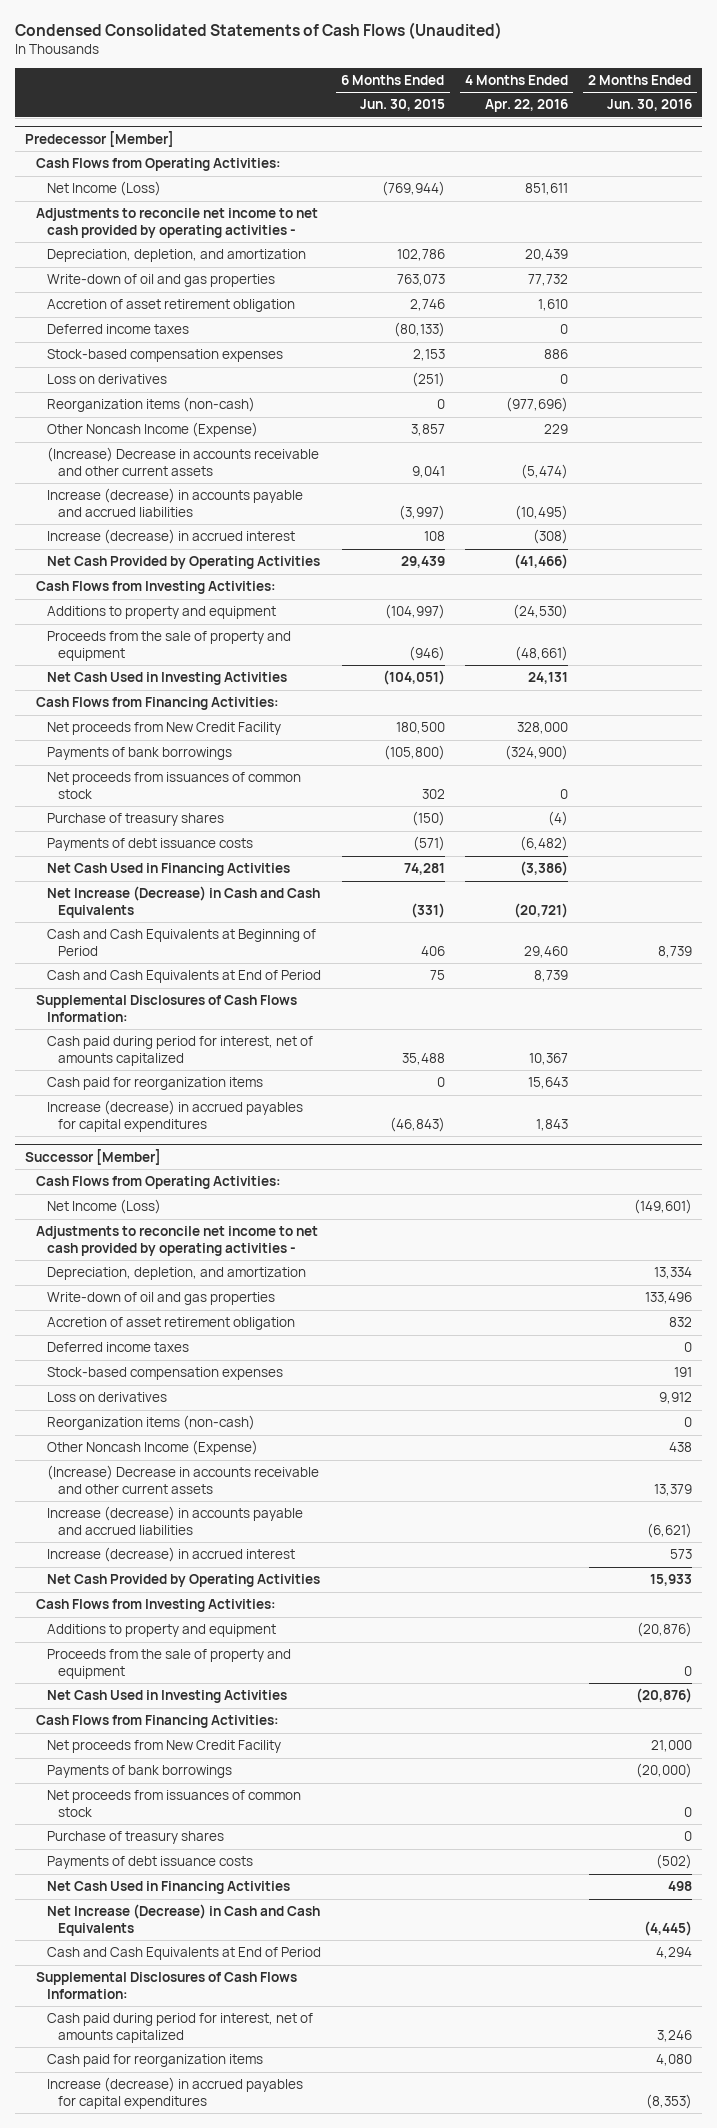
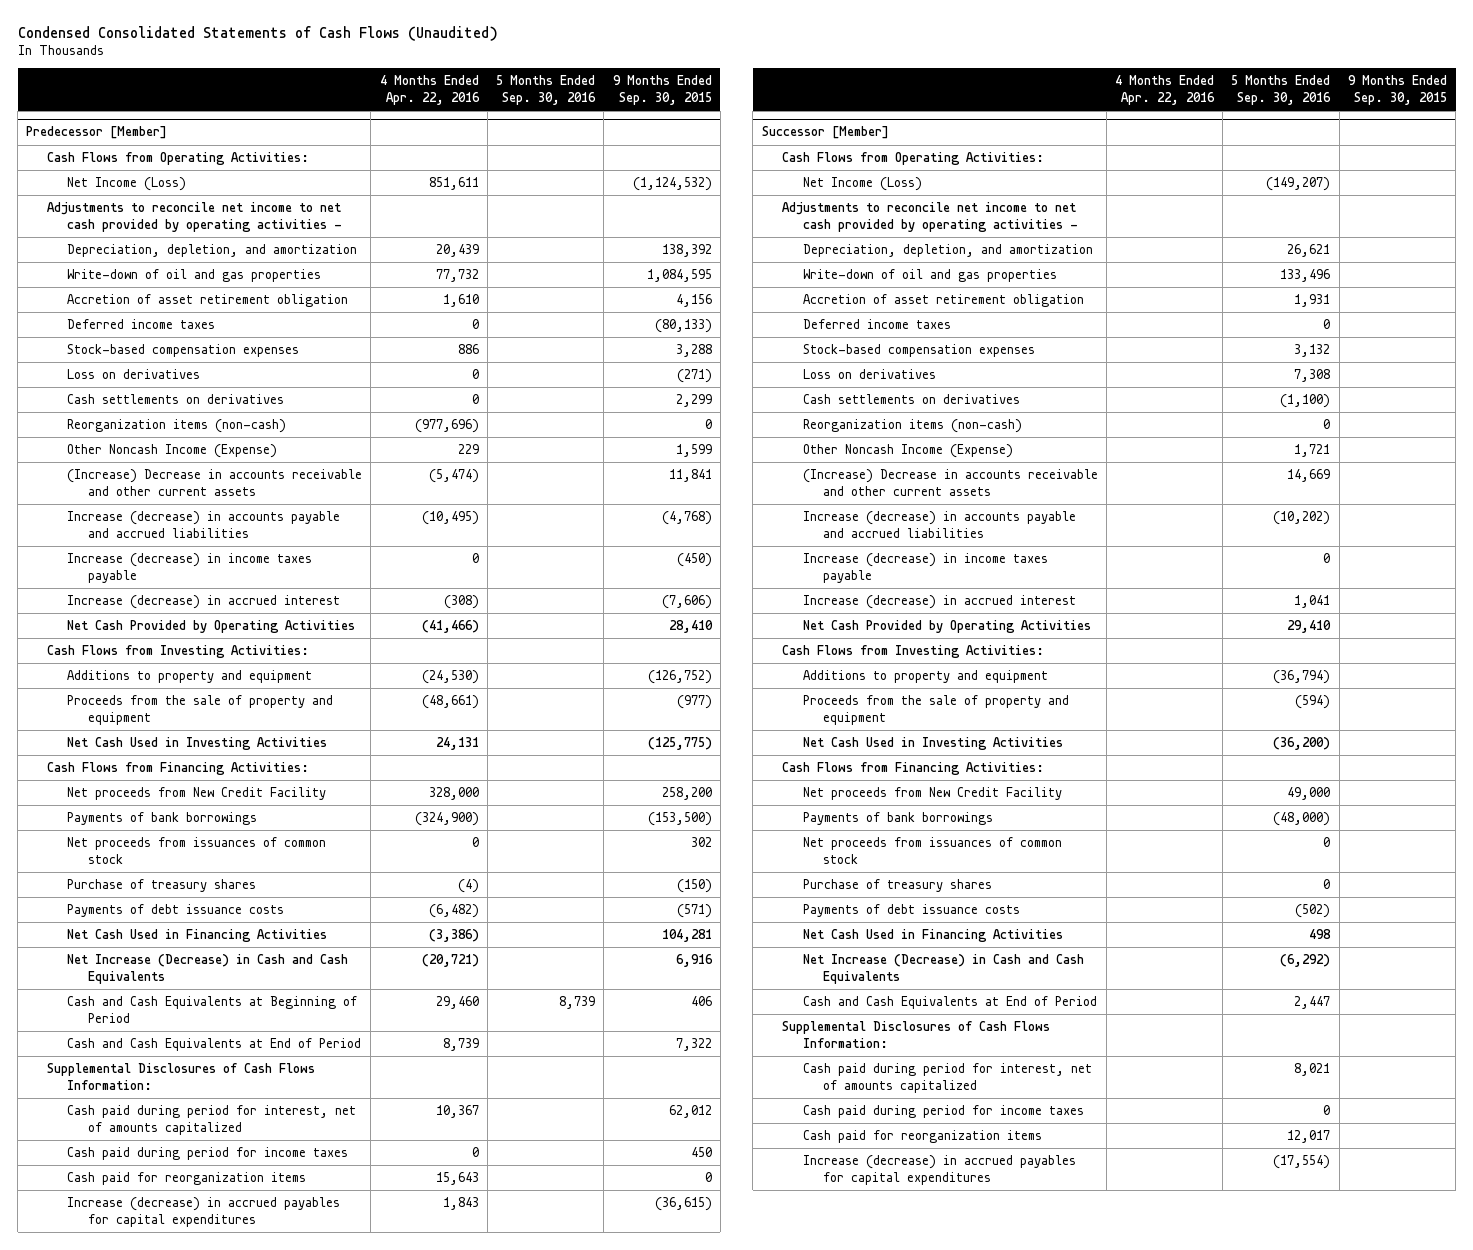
- | 6 Months Ended Jun. 30, 2015 | 4 Months Ended Apr. 22, 2016 | 2 Months Ended Jun. 30, 2016
+ | 4 Months Ended Apr. 22, 2016 | 5 Months Ended Sep. 30, 2016 | 9 Months Ended Sep. 30, 2015
@ Predecessor [Member]
+ Cash settlements on derivatives | 0 | | 2,299
+ Increase (decrease) in income taxes payable | 0 | | (450)
+ Cash paid during period for income taxes | 0 | | 450
@ Successor [Member]
+ Cash settlements on derivatives | | (1,100) |
+ Increase (decrease) in income taxes payable | | 0 |
+ Cash paid during period for income taxes | | 0 |

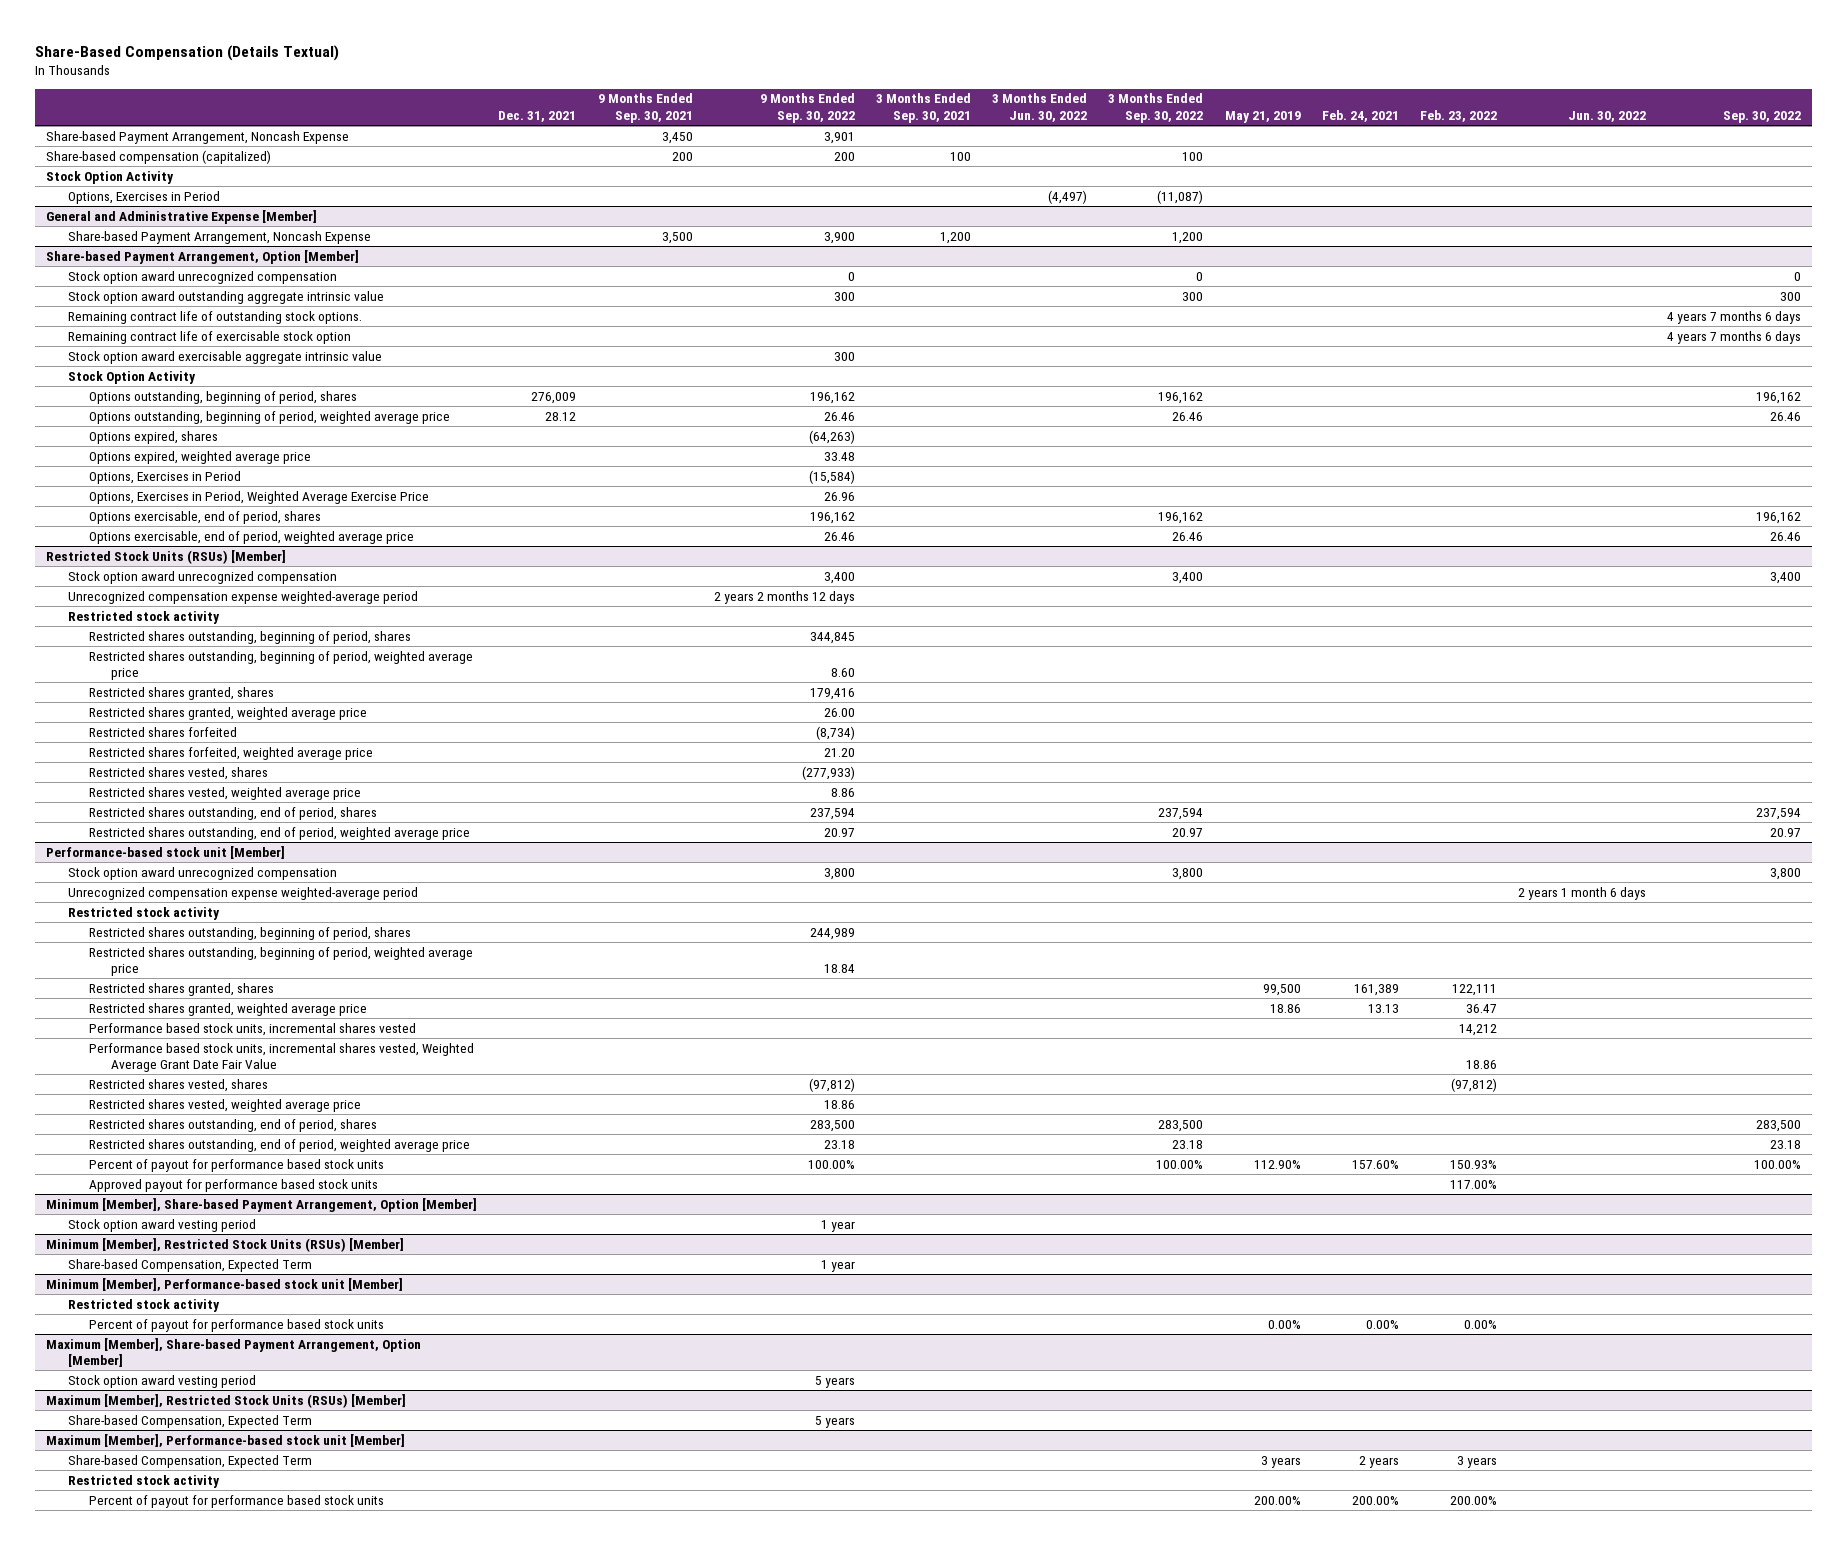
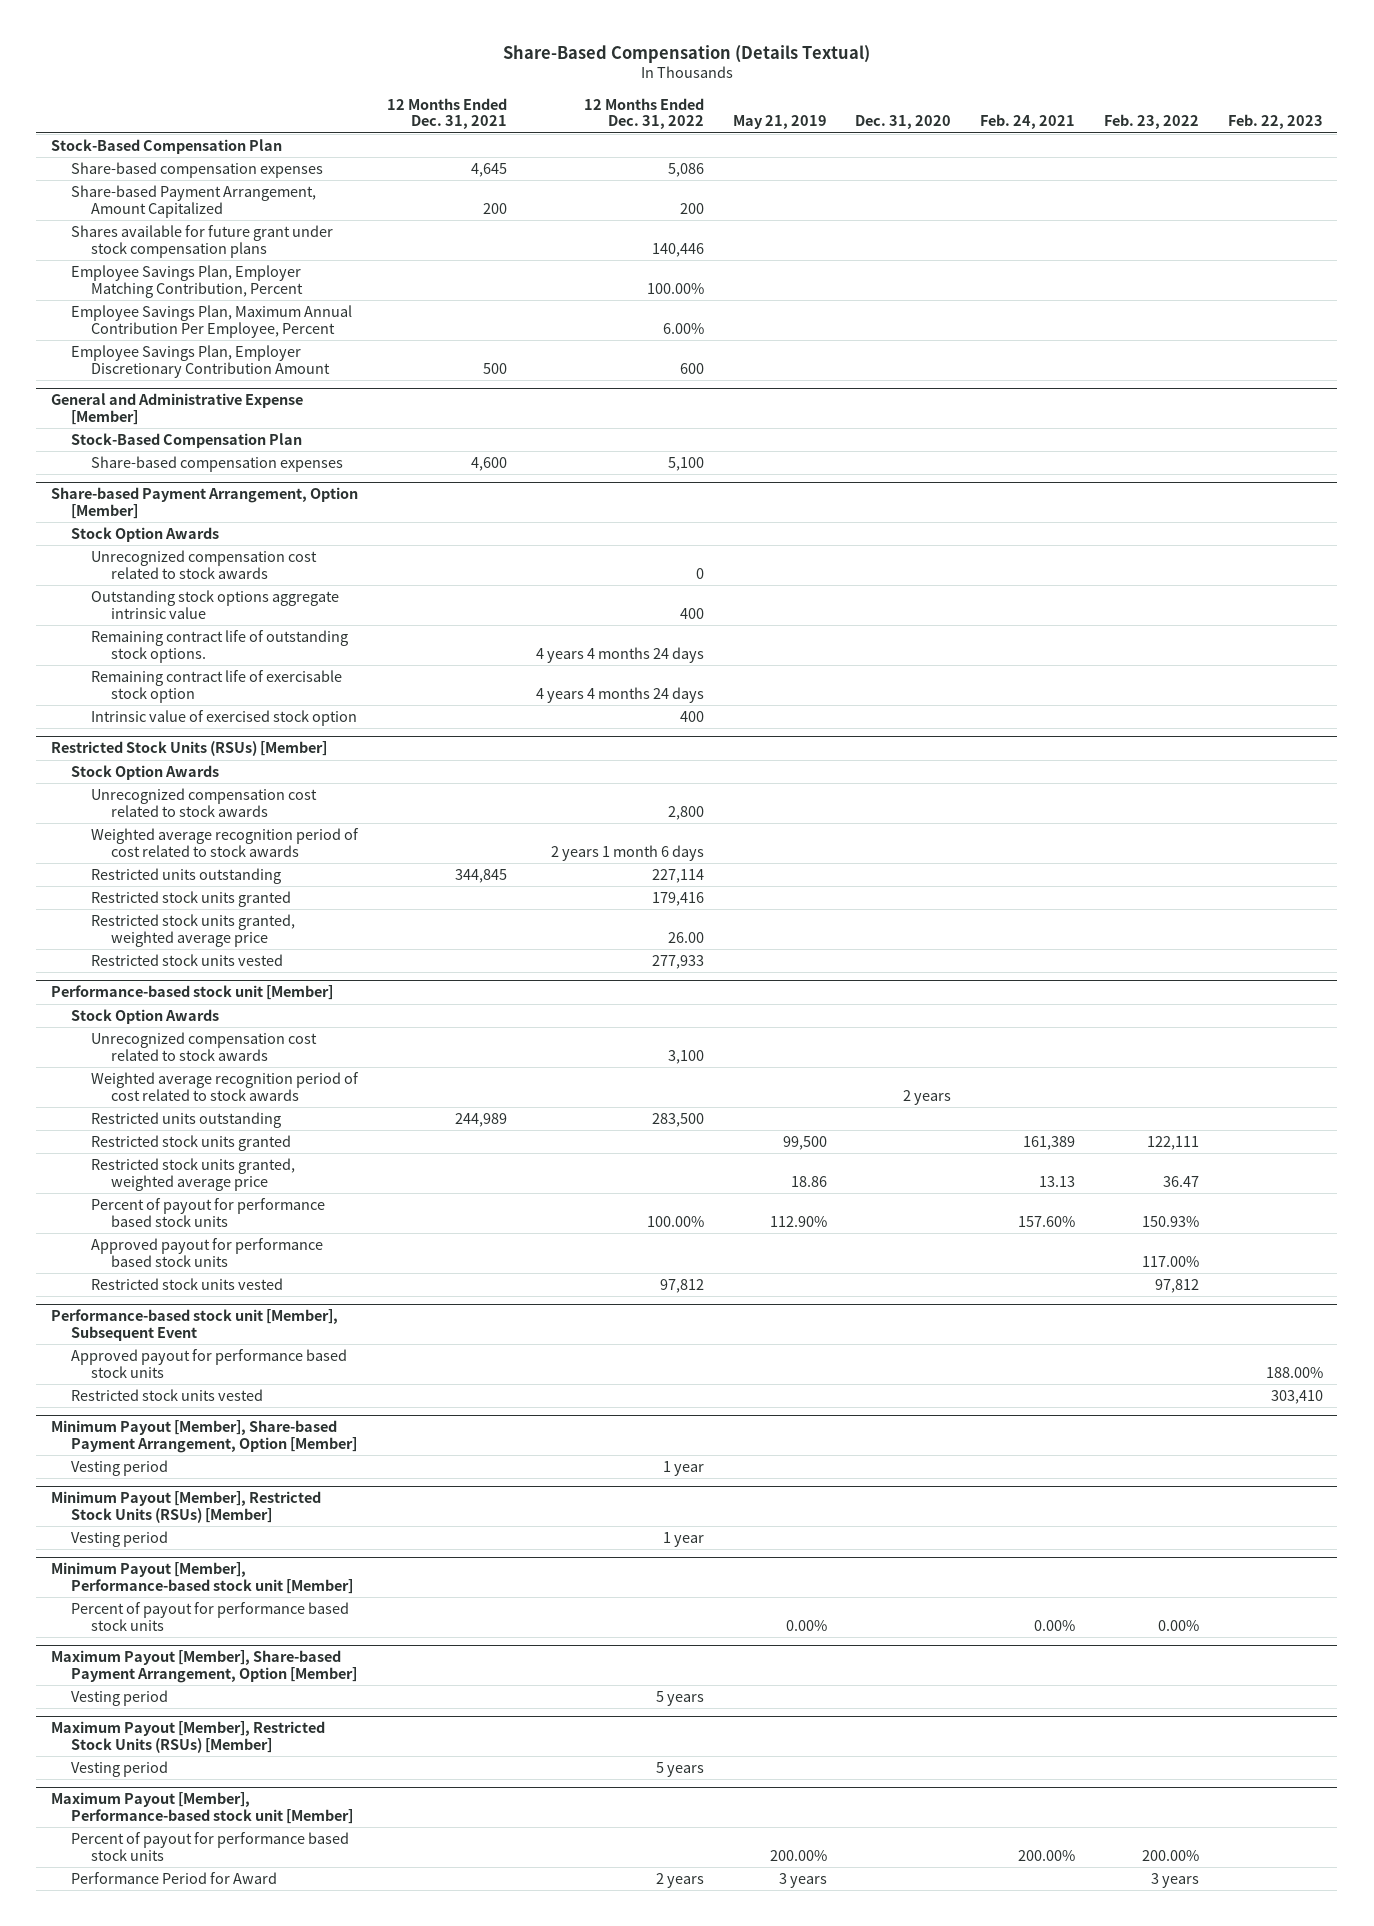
- | Dec. 31, 2021 | 9 Months Ended Sep. 30, 2021 | 9 Months Ended Sep. 30, 2022 | 3 Months Ended Sep. 30, 2021 | 3 Months Ended Jun. 30, 2022 | 3 Months Ended Sep. 30, 2022 | May 21, 2019 | Feb. 24, 2021 | Feb. 23, 2022 | Jun. 30, 2022 | Sep. 30, 2022
+ | 12 Months Ended Dec. 31, 2021 | 12 Months Ended Dec. 31, 2022 | May 21, 2019 | Dec. 31, 2020 | Feb. 24, 2021 | Feb. 23, 2022 | Feb. 22, 2023
- Share-based Payment Arrangement, Noncash Expense | | 3,450 | 3,901 | | | | | | | |
- Share-based compensation (capitalized) | | 200 | 200 | 100 | | 100 | | | | |
- Stock Option Activity
- Options, Exercises in Period | | | | | (4,497) | (11,087) | | | | |
+ Stock-Based Compensation Plan
+ Share-based compensation expenses | 4,645 | 5,086 | | | | |
+ Share-based Payment Arrangement, Amount Capitalized | 200 | 200 | | | | |
+ Shares available for future grant under stock compensation plans | | 140,446 | | | | |
+ Employee Savings Plan, Employer Matching Contribution, Percent | | 100.00% | | | | |
+ Employee Savings Plan, Maximum Annual Contribution Per Employee, Percent | | 6.00% | | | | |
+ Employee Savings Plan, Employer Discretionary Contribution Amount | 500 | 600 | | | | |
@ General and Administrative Expense [Member]
- Share-based Payment Arrangement, Noncash Expense | | 3,500 | 3,900 | 1,200 | | 1,200 | | | | |
+ Stock-Based Compensation Plan
+ Share-based compensation expenses | 4,600 | 5,100 | | | | |
@ Share-based Payment Arrangement, Option [Member]
- Stock option award unrecognized compensation | | | 0 | | | 0 | | | | | 0
- Stock option award outstanding aggregate intrinsic value | | | 300 | | | 300 | | | | | 300
+ Stock Option Awards
+ Unrecognized compensation cost related to stock awards | | 0 | | | | |
+ Outstanding stock options aggregate intrinsic value | | 400 | | | | |
- Stock option award exercisable aggregate intrinsic value | | | 300 | | | | | | | |
- Stock Option Activity
- Options outstanding, beginning of period, shares | 276,009 | | 196,162 | | | 196,162 | | | | | 196,162
- Options outstanding, beginning of period, weighted average price | 28.12 | | 26.46 | | | 26.46 | | | | | 26.46
- Options expired, shares | | | (64,263) | | | | | | | |
- Options expired, weighted average price | | | 33.48 | | | | | | | |
- Options, Exercises in Period | | | (15,584) | | | | | | | |
- Options, Exercises in Period, Weighted Average Exercise Price | | | 26.96 | | | | | | | |
- Options exercisable, end of period, shares | | | 196,162 | | | 196,162 | | | | | 196,162
- Options exercisable, end of period, weighted average price | | | 26.46 | | | 26.46 | | | | | 26.46
+ Intrinsic value of exercised stock option | | 400 | | | | |
@ Restricted Stock Units (RSUs) [Member]
- Stock option award unrecognized compensation | | | 3,400 | | | 3,400 | | | | | 3,400
- Unrecognized compensation expense weighted-average period | | | 2 years 2 months 12 days | | | | | | | |
- Restricted stock activity
- Restricted shares outstanding, beginning of period, shares | | | 344,845 | | | | | | | |
- Restricted shares outstanding, beginning of period, weighted average price | | | 8.60 | | | | | | | |
- Restricted shares granted, shares | | | 179,416 | | | | | | | |
- Restricted shares granted, weighted average price | | | 26.00 | | | | | | | |
- Restricted shares forfeited | | | (8,734) | | | | | | | |
- Restricted shares forfeited, weighted average price | | | 21.20 | | | | | | | |
- Restricted shares vested, shares | | | (277,933) | | | | | | | |
- Restricted shares vested, weighted average price | | | 8.86 | | | | | | | |
- Restricted shares outstanding, end of period, shares | | | 237,594 | | | 237,594 | | | | | 237,594
- Restricted shares outstanding, end of period, weighted average price | | | 20.97 | | | 20.97 | | | | | 20.97
+ Stock Option Awards
+ Unrecognized compensation cost related to stock awards | | 2,800 | | | | |
+ Weighted average recognition period of cost related to stock awards | | 2 years 1 month 6 days | | | | |
+ Restricted units outstanding | 344,845 | 227,114 | | | | |
+ Restricted stock units granted | | 179,416 | | | | |
+ Restricted stock units granted, weighted average price | | 26.00 | | | | |
+ Restricted stock units vested | | 277,933 | | | | |
@ Performance-based stock unit [Member]
- Stock option award unrecognized compensation | | | 3,800 | | | 3,800 | | | | | 3,800
- Unrecognized compensation expense weighted-average period | | | | | | | | | | 2 years 1 month 6 days |
- Restricted stock activity
- Restricted shares outstanding, beginning of period, shares | | | 244,989 | | | | | | | |
- Restricted shares outstanding, beginning of period, weighted average price | | | 18.84 | | | | | | | |
- Restricted shares granted, shares | | | | | | | 99,500 | 161,389 | 122,111 | |
- Restricted shares granted, weighted average price | | | | | | | 18.86 | 13.13 | 36.47 | |
- Performance based stock units, incremental shares vested | | | | | | | | | 14,212 | |
- Performance based stock units, incremental shares vested, Weighted Average Grant Date Fair Value | | | | | | | | | 18.86 | |
- Restricted shares vested, shares | | | (97,812) | | | | | | (97,812) | |
- Restricted shares vested, weighted average price | | | 18.86 | | | | | | | |
- Restricted shares outstanding, end of period, shares | | | 283,500 | | | 283,500 | | | | | 283,500
- Restricted shares outstanding, end of period, weighted average price | | | 23.18 | | | 23.18 | | | | | 23.18
+ Stock Option Awards
+ Unrecognized compensation cost related to stock awards | | 3,100 | | | | |
+ Weighted average recognition period of cost related to stock awards | | | | 2 years | | |
+ Restricted units outstanding | 244,989 | 283,500 | | | | |
+ Restricted stock units granted | | | 99,500 | | 161,389 | 122,111 |
+ Restricted stock units granted, weighted average price | | | 18.86 | | 13.13 | 36.47 |
- Minimum [Member], Share-based Payment Arrangement, Option [Member]
- Stock option award vesting period | | | 1 year | | | | | | | |
- Minimum [Member], Restricted Stock Units (RSUs) [Member]
- Share-based Compensation, Expected Term | | | 1 year | | | | | | | |
- Minimum [Member], Performance-based stock unit [Member]
- Restricted stock activity
@ Performance-based stock unit [Member]
+ Restricted stock units vested | | 97,812 | | | | 97,812 |
+ Performance-based stock unit [Member], Subsequent Event
+ Approved payout for performance based stock units | | | | | | | 188.00%
+ Restricted stock units vested | | | | | | | 303,410
+ Minimum Payout [Member], Share-based Payment Arrangement, Option [Member]
+ Vesting period | | 1 year | | | | |
+ Minimum Payout [Member], Restricted Stock Units (RSUs) [Member]
+ Vesting period | | 1 year | | | | |
+ Minimum Payout [Member], Performance-based stock unit [Member]
- Maximum [Member], Share-based Payment Arrangement, Option [Member]
- Stock option award vesting period | | | 5 years | | | | | | | |
- Maximum [Member], Restricted Stock Units (RSUs) [Member]
- Share-based Compensation, Expected Term | | | 5 years | | | | | | | |
- Maximum [Member], Performance-based stock unit [Member]
- Share-based Compensation, Expected Term | | | | | | | 3 years | 2 years | 3 years | |
- Restricted stock activity
+ Maximum Payout [Member], Share-based Payment Arrangement, Option [Member]
+ Vesting period | | 5 years | | | | |
+ Maximum Payout [Member], Restricted Stock Units (RSUs) [Member]
+ Vesting period | | 5 years | | | | |
+ Maximum Payout [Member], Performance-based stock unit [Member]
+ Performance Period for Award | | 2 years | 3 years | | | 3 years |

